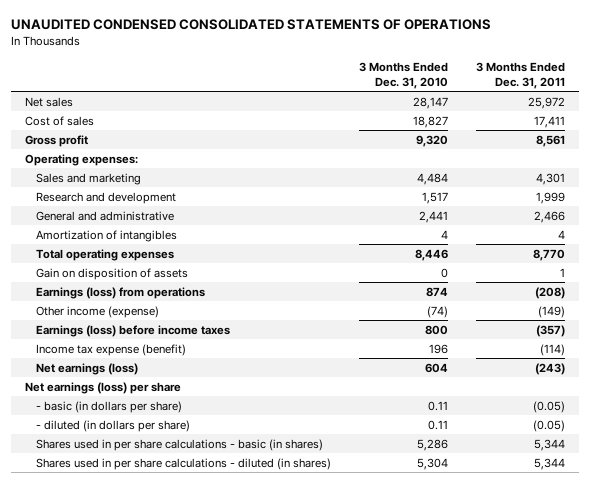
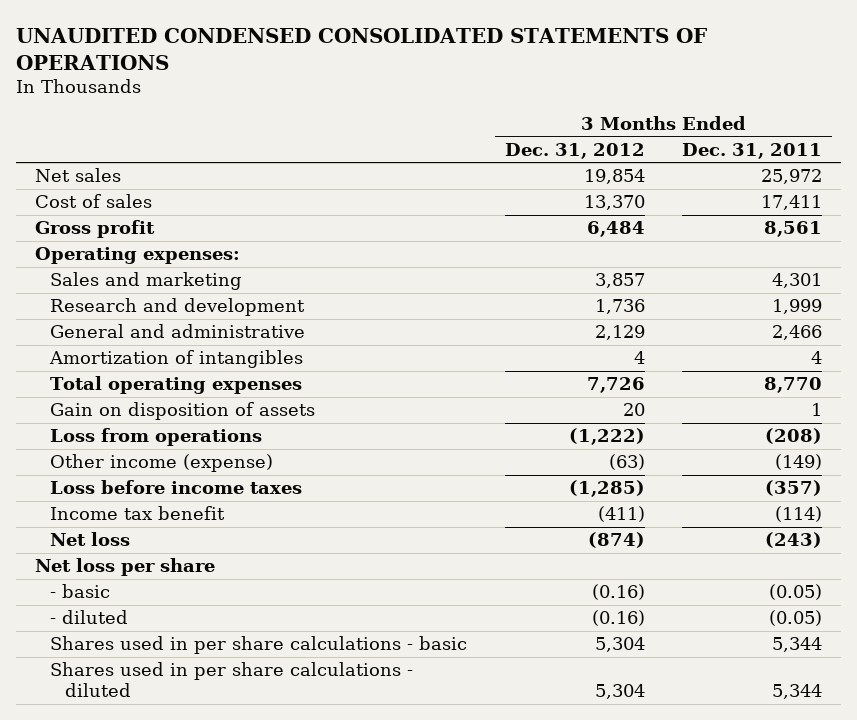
- | 3 Months Ended Dec. 31, 2010 | 3 Months Ended Dec. 31, 2011
+ | 3 Months Ended Dec. 31, 2012 | 3 Months Ended Dec. 31, 2011
- Earnings (loss) from operations | 874 | (208)
+ Loss from operations | (1,222) | (208)
- Earnings (loss) before income taxes | 800 | (357)
- Income tax expense (benefit) | 196 | (114)
- Net earnings (loss) | 604 | (243)
- Net earnings (loss) per share
- - basic (in dollars per share) | 0.11 | (0.05)
- - diluted (in dollars per share) | 0.11 | (0.05)
- Shares used in per share calculations - basic (in shares) | 5,286 | 5,344
- Shares used in per share calculations - diluted (in shares) | 5,304 | 5,344
+ Loss before income taxes | (1,285) | (357)
+ Income tax benefit | (411) | (114)
+ Net loss | (874) | (243)
+ Net loss per share
+ - basic | (0.16) | (0.05)
+ - diluted | (0.16) | (0.05)
+ Shares used in per share calculations - basic | 5,304 | 5,344
+ Shares used in per share calculations - diluted | 5,304 | 5,344

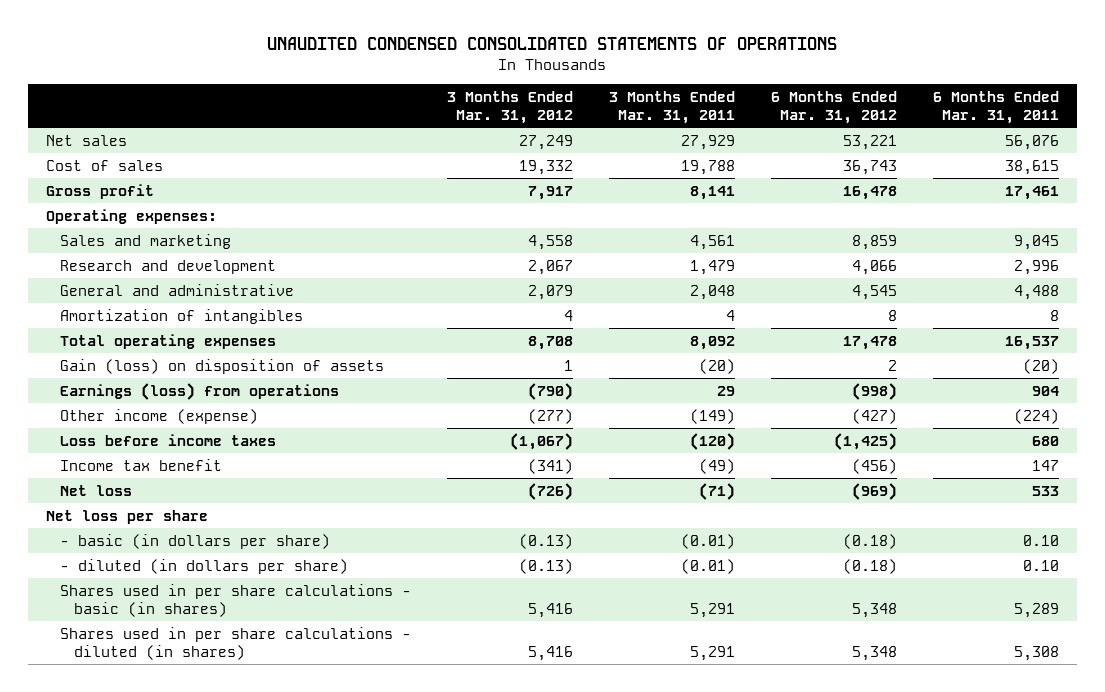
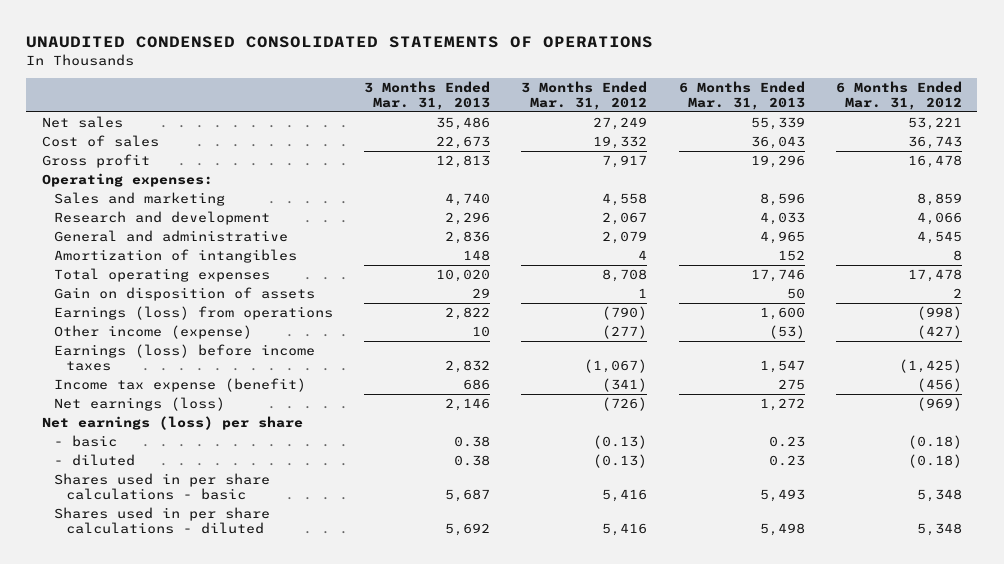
- | 3 Months Ended Mar. 31, 2012 | 3 Months Ended Mar. 31, 2011 | 6 Months Ended Mar. 31, 2012 | 6 Months Ended Mar. 31, 2011
+ | 3 Months Ended Mar. 31, 2013 | 3 Months Ended Mar. 31, 2012 | 6 Months Ended Mar. 31, 2013 | 6 Months Ended Mar. 31, 2012
- Gain (loss) on disposition of assets | 1 | (20) | 2 | (20)
+ Gain on disposition of assets | 29 | 1 | 50 | 2
- Loss before income taxes | (1,067) | (120) | (1,425) | 680
- Income tax benefit | (341) | (49) | (456) | 147
- Net loss | (726) | (71) | (969) | 533
- Net loss per share
- - basic (in dollars per share) | (0.13) | (0.01) | (0.18) | 0.10
- - diluted (in dollars per share) | (0.13) | (0.01) | (0.18) | 0.10
- Shares used in per share calculations - basic (in shares) | 5,416 | 5,291 | 5,348 | 5,289
- Shares used in per share calculations - diluted (in shares) | 5,416 | 5,291 | 5,348 | 5,308
+ Earnings (loss) before income taxes | 2,832 | (1,067) | 1,547 | (1,425)
+ Income tax expense (benefit) | 686 | (341) | 275 | (456)
+ Net earnings (loss) | 2,146 | (726) | 1,272 | (969)
+ Net earnings (loss) per share
+ - basic | 0.38 | (0.13) | 0.23 | (0.18)
+ - diluted | 0.38 | (0.13) | 0.23 | (0.18)
+ Shares used in per share calculations - basic | 5,687 | 5,416 | 5,493 | 5,348
+ Shares used in per share calculations - diluted | 5,692 | 5,416 | 5,498 | 5,348

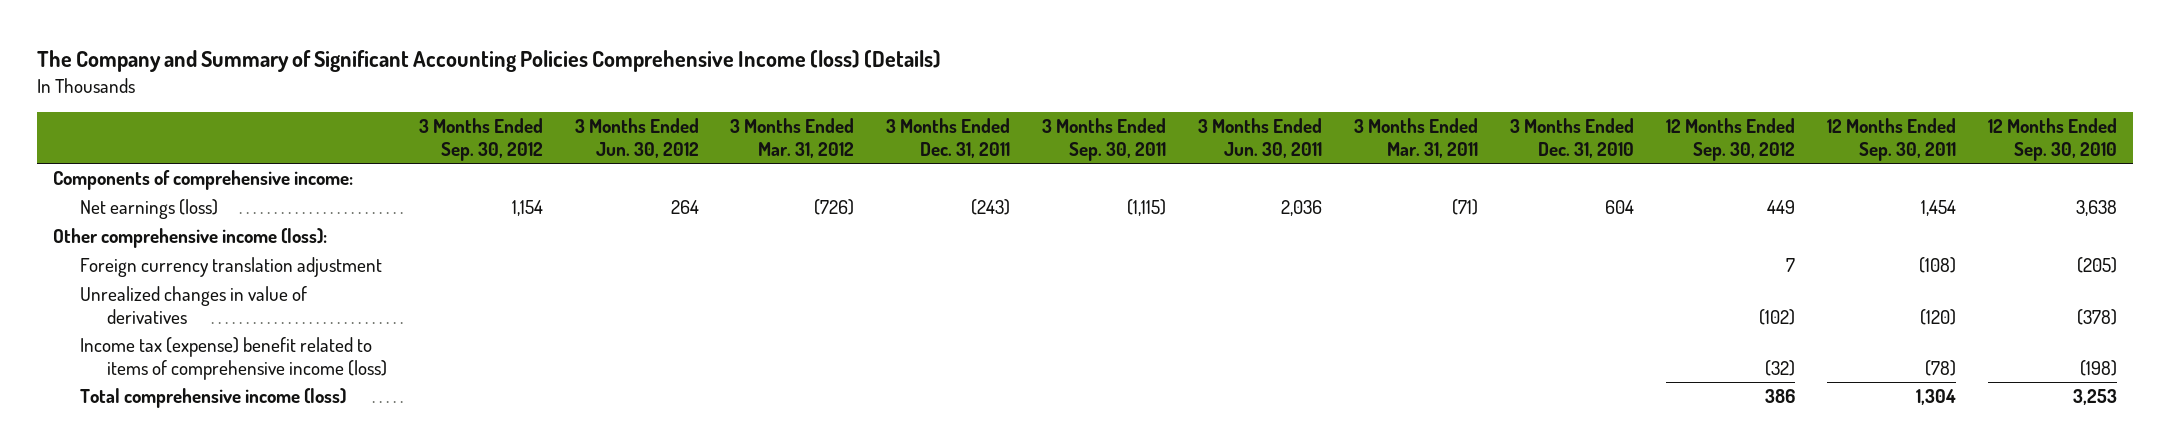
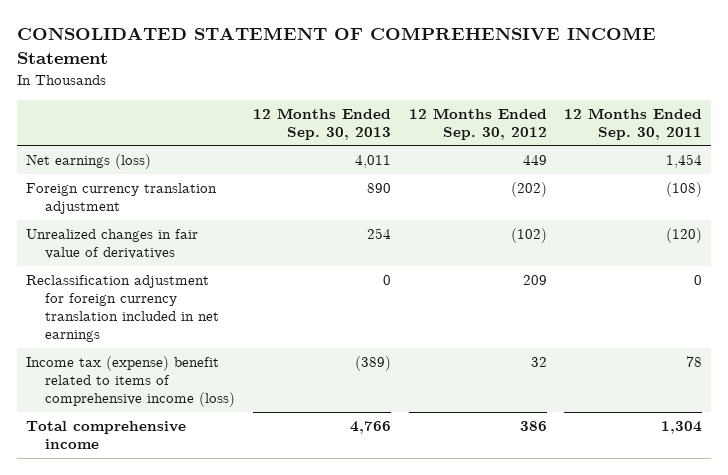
- The Company and Summary of Significant Accounting Policies Comprehensive Income (loss) (Details)
+ CONSOLIDATED STATEMENT OF COMPREHENSIVE INCOME Statement
- | 3 Months Ended Sep. 30, 2012 | 3 Months Ended Jun. 30, 2012 | 3 Months Ended Mar. 31, 2012 | 3 Months Ended Dec. 31, 2011 | 3 Months Ended Sep. 30, 2011 | 3 Months Ended Jun. 30, 2011 | 3 Months Ended Mar. 31, 2011 | 3 Months Ended Dec. 31, 2010 | 12 Months Ended Sep. 30, 2012 | 12 Months Ended Sep. 30, 2011 | 12 Months Ended Sep. 30, 2010
+ | 12 Months Ended Sep. 30, 2013 | 12 Months Ended Sep. 30, 2012 | 12 Months Ended Sep. 30, 2011
- Components of comprehensive income:
- Other comprehensive income (loss):
- Foreign currency translation adjustment | | | | | | | | | 7 | (108) | (205)
- Unrealized changes in value of derivatives | | | | | | | | | (102) | (120) | (378)
- Income tax (expense) benefit related to items of comprehensive income (loss) | | | | | | | | | (32) | (78) | (198)
- Total comprehensive income (loss) | | | | | | | | | 386 | 1,304 | 3,253
+ Foreign currency translation adjustment | 890 | (202) | (108)
+ Unrealized changes in fair value of derivatives | 254 | (102) | (120)
+ Reclassification adjustment for foreign currency translation included in net earnings | 0 | 209 | 0
+ Income tax (expense) benefit related to items of comprehensive income (loss) | (389) | 32 | 78
+ Total comprehensive income | 4,766 | 386 | 1,304

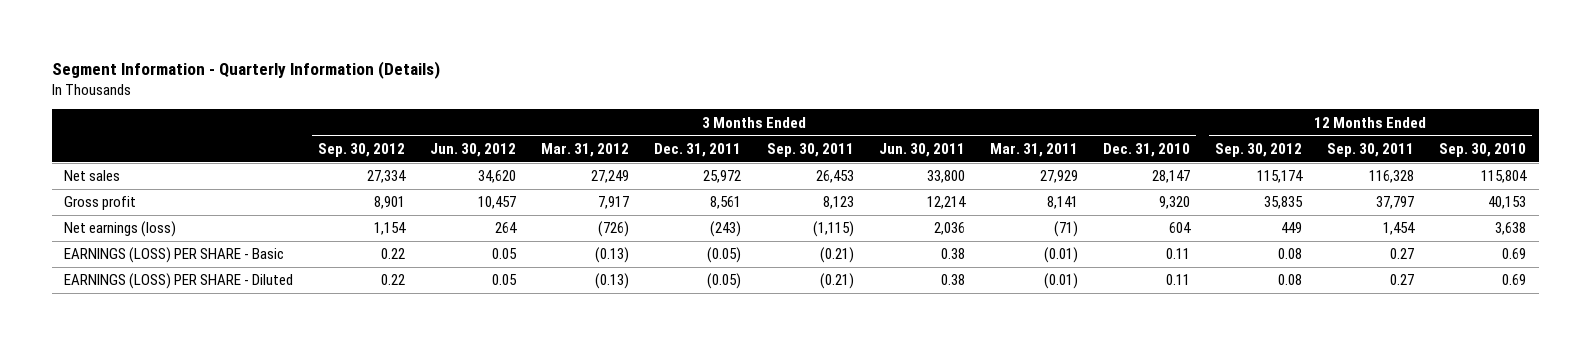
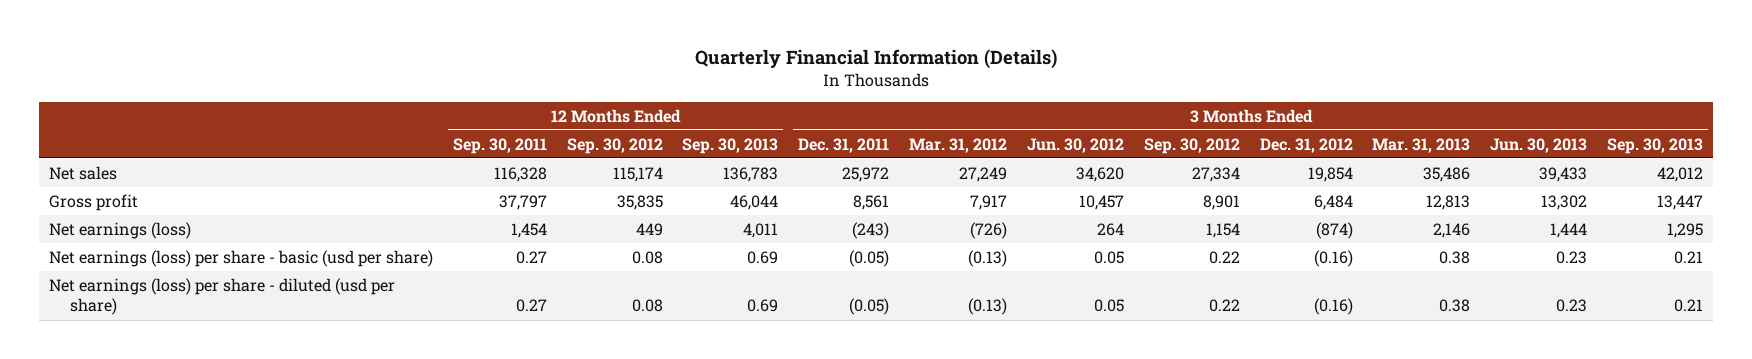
- Segment Information - Quarterly Information (Details)
+ Quarterly Financial Information (Details)
- | 3 Months Ended Sep. 30, 2012 | 3 Months Ended Jun. 30, 2012 | 3 Months Ended Mar. 31, 2012 | 3 Months Ended Dec. 31, 2011 | 3 Months Ended Sep. 30, 2011 | 3 Months Ended Jun. 30, 2011 | 3 Months Ended Mar. 31, 2011 | 3 Months Ended Dec. 31, 2010 | 12 Months Ended Sep. 30, 2012 | 12 Months Ended Sep. 30, 2011 | 12 Months Ended Sep. 30, 2010
+ | 12 Months Ended Sep. 30, 2011 | 12 Months Ended Sep. 30, 2012 | 12 Months Ended Sep. 30, 2013 | 3 Months Ended Dec. 31, 2011 | 3 Months Ended Mar. 31, 2012 | 3 Months Ended Jun. 30, 2012 | 3 Months Ended Sep. 30, 2012 | 3 Months Ended Dec. 31, 2012 | 3 Months Ended Mar. 31, 2013 | 3 Months Ended Jun. 30, 2013 | 3 Months Ended Sep. 30, 2013
- EARNINGS (LOSS) PER SHARE - Basic | 0.22 | 0.05 | (0.13) | (0.05) | (0.21) | 0.38 | (0.01) | 0.11 | 0.08 | 0.27 | 0.69
- EARNINGS (LOSS) PER SHARE - Diluted | 0.22 | 0.05 | (0.13) | (0.05) | (0.21) | 0.38 | (0.01) | 0.11 | 0.08 | 0.27 | 0.69
+ Net earnings (loss) per share - basic (usd per share) | 0.27 | 0.08 | 0.69 | (0.05) | (0.13) | 0.05 | 0.22 | (0.16) | 0.38 | 0.23 | 0.21
+ Net earnings (loss) per share - diluted (usd per share) | 0.27 | 0.08 | 0.69 | (0.05) | (0.13) | 0.05 | 0.22 | (0.16) | 0.38 | 0.23 | 0.21

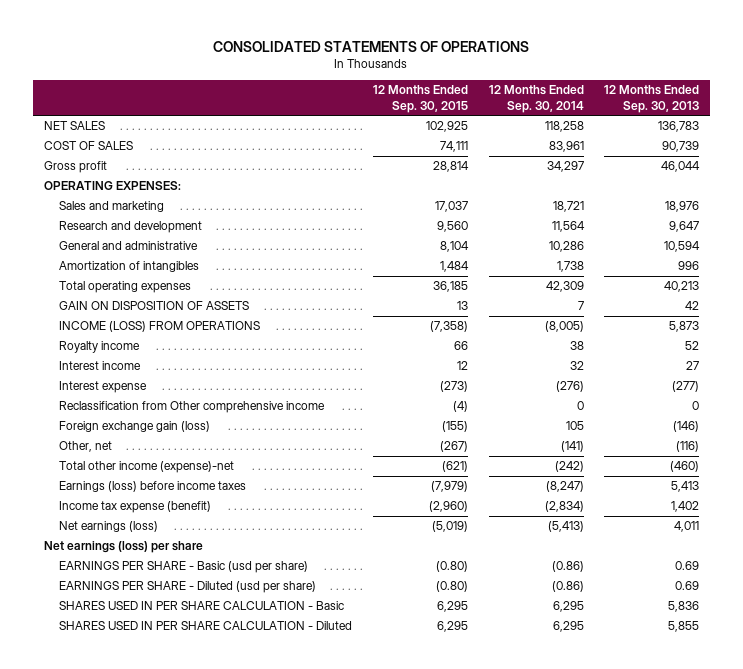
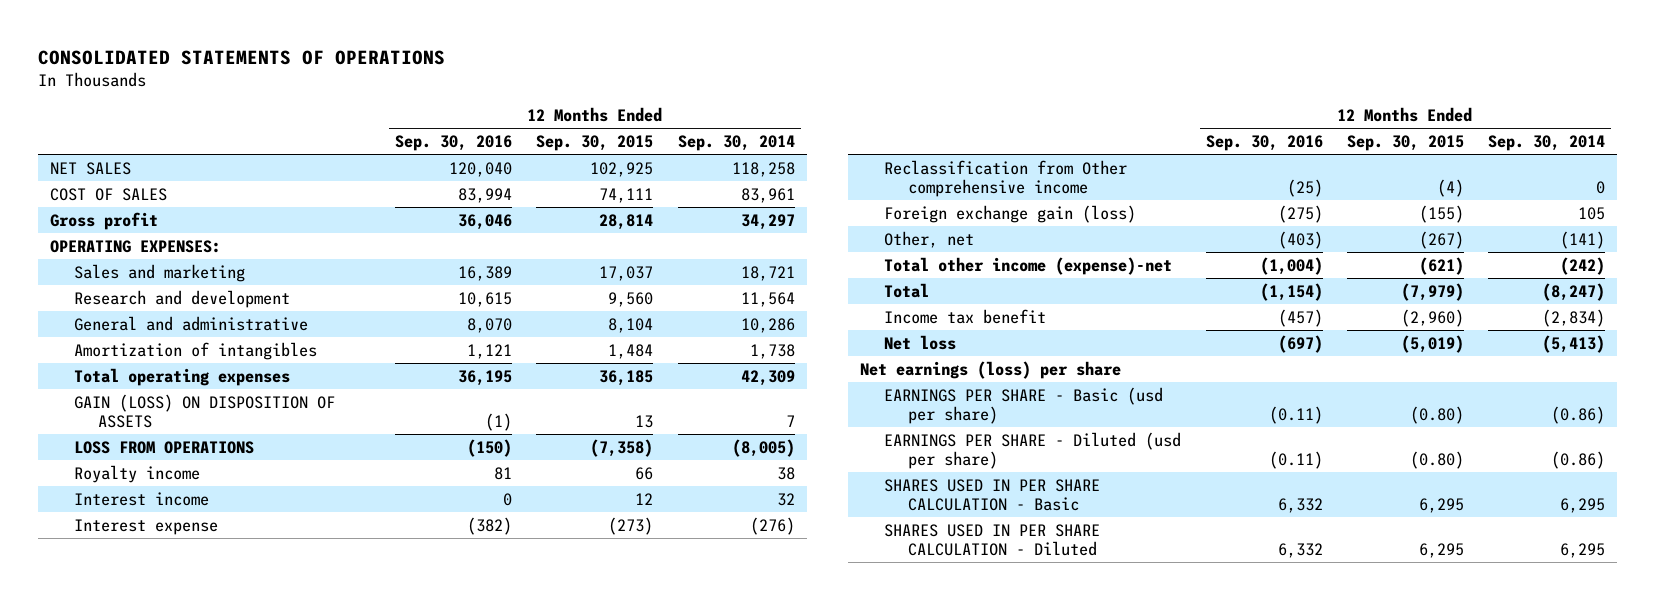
- | 12 Months Ended Sep. 30, 2015 | 12 Months Ended Sep. 30, 2014 | 12 Months Ended Sep. 30, 2013
+ | 12 Months Ended Sep. 30, 2016 | 12 Months Ended Sep. 30, 2015 | 12 Months Ended Sep. 30, 2014
- GAIN ON DISPOSITION OF ASSETS | 13 | 7 | 42
- INCOME (LOSS) FROM OPERATIONS | (7,358) | (8,005) | 5,873
+ GAIN (LOSS) ON DISPOSITION OF ASSETS | (1) | 13 | 7
+ LOSS FROM OPERATIONS | (150) | (7,358) | (8,005)
- Earnings (loss) before income taxes | (7,979) | (8,247) | 5,413
- Income tax expense (benefit) | (2,960) | (2,834) | 1,402
- Net earnings (loss) | (5,019) | (5,413) | 4,011
+ Total | (1,154) | (7,979) | (8,247)
+ Income tax benefit | (457) | (2,960) | (2,834)
+ Net loss | (697) | (5,019) | (5,413)

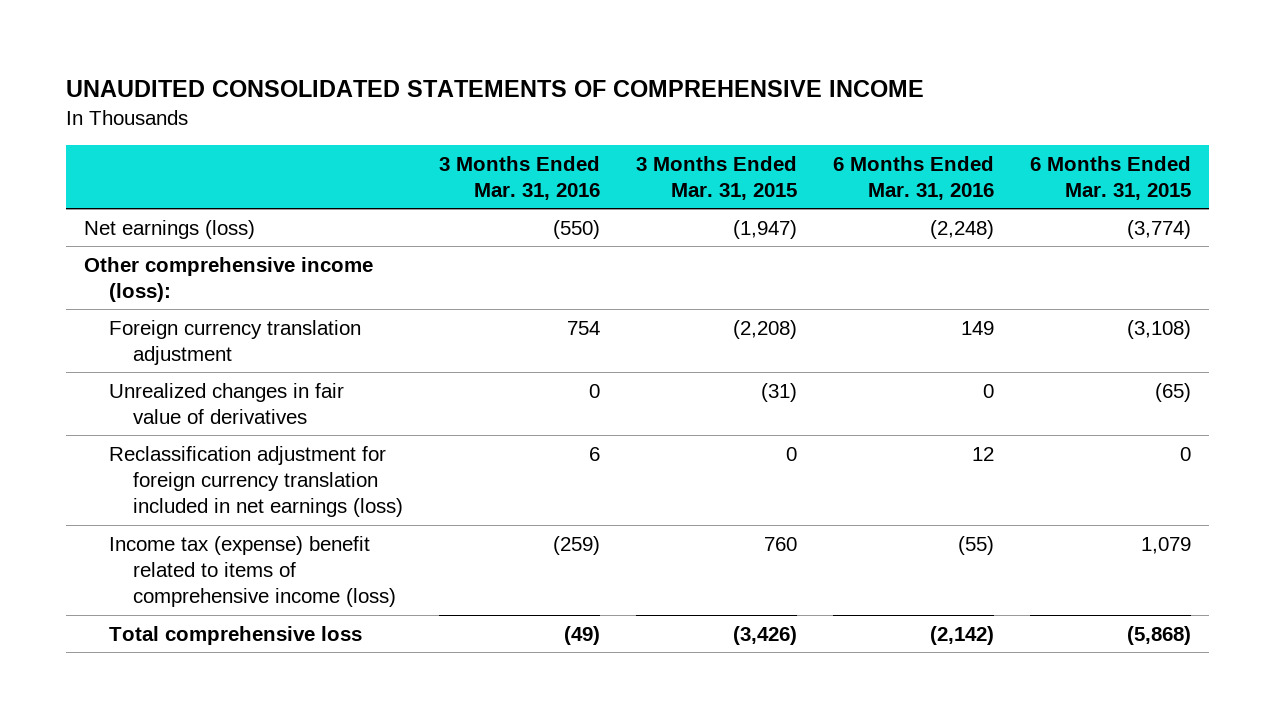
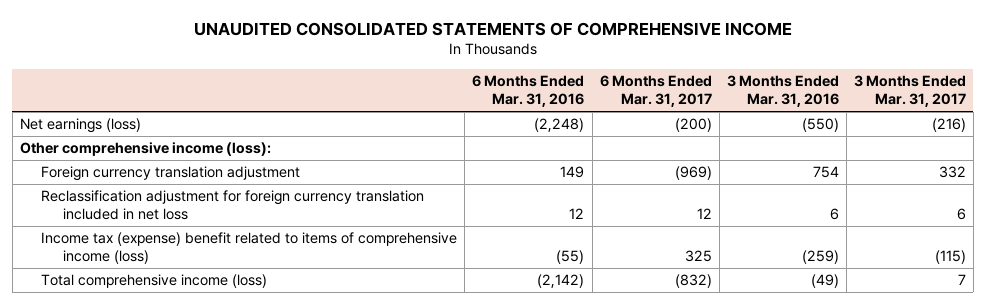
- | 3 Months Ended Mar. 31, 2016 | 3 Months Ended Mar. 31, 2015 | 6 Months Ended Mar. 31, 2016 | 6 Months Ended Mar. 31, 2015
+ | 6 Months Ended Mar. 31, 2016 | 6 Months Ended Mar. 31, 2017 | 3 Months Ended Mar. 31, 2016 | 3 Months Ended Mar. 31, 2017
- Unrealized changes in fair value of derivatives | 0 | (31) | 0 | (65)
- Reclassification adjustment for foreign currency translation included in net earnings (loss) | 6 | 0 | 12 | 0
+ Reclassification adjustment for foreign currency translation included in net loss | 12 | 12 | 6 | 6
- Total comprehensive loss | (49) | (3,426) | (2,142) | (5,868)
+ Total comprehensive income (loss) | (2,142) | (832) | (49) | 7

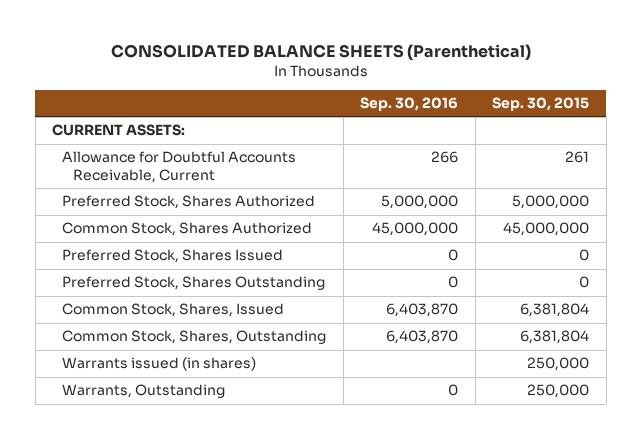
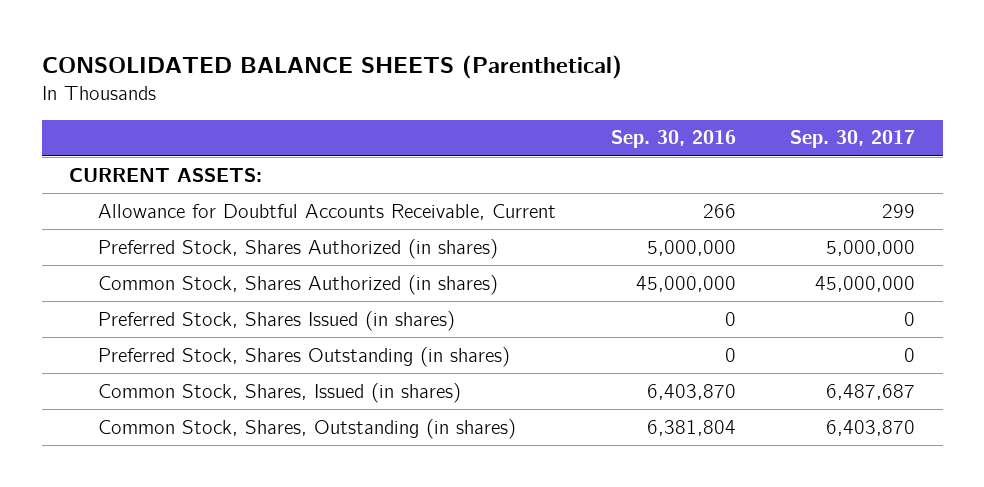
- | Sep. 30, 2016 | Sep. 30, 2015
+ | Sep. 30, 2016 | Sep. 30, 2017
- Preferred Stock, Shares Authorized | 5,000,000 | 5,000,000
- Common Stock, Shares Authorized | 45,000,000 | 45,000,000
- Preferred Stock, Shares Issued | 0 | 0
- Preferred Stock, Shares Outstanding | 0 | 0
- Common Stock, Shares, Issued | 6,403,870 | 6,381,804
- Common Stock, Shares, Outstanding | 6,403,870 | 6,381,804
- Warrants issued (in shares) | | 250,000
- Warrants, Outstanding | 0 | 250,000
+ Preferred Stock, Shares Authorized (in shares) | 5,000,000 | 5,000,000
+ Common Stock, Shares Authorized (in shares) | 45,000,000 | 45,000,000
+ Preferred Stock, Shares Issued (in shares) | 0 | 0
+ Preferred Stock, Shares Outstanding (in shares) | 0 | 0
+ Common Stock, Shares, Issued (in shares) | 6,403,870 | 6,487,687
+ Common Stock, Shares, Outstanding (in shares) | 6,381,804 | 6,403,870

